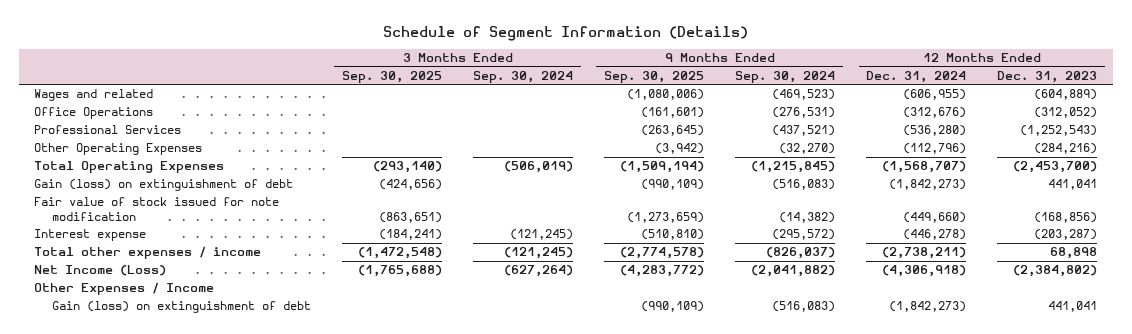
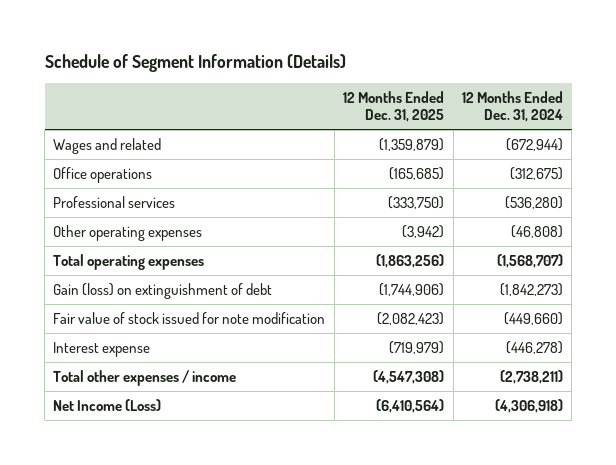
- | 3 Months Ended Sep. 30, 2025 | 3 Months Ended Sep. 30, 2024 | 9 Months Ended Sep. 30, 2025 | 9 Months Ended Sep. 30, 2024 | 12 Months Ended Dec. 31, 2024 | 12 Months Ended Dec. 31, 2023
+ | 12 Months Ended Dec. 31, 2025 | 12 Months Ended Dec. 31, 2024
- Wages and related | | | (1,080,006) | (469,523) | (606,955) | (604,889)
- Office Operations | | | (161,601) | (276,531) | (312,676) | (312,052)
- Professional Services | | | (263,645) | (437,521) | (536,280) | (1,252,543)
- Other Operating Expenses | | | (3,942) | (32,270) | (112,796) | (284,216)
- Total Operating Expenses | (293,140) | (506,019) | (1,509,194) | (1,215,845) | (1,568,707) | (2,453,700)
+ Wages and related | (1,359,879) | (672,944)
+ Office operations | (165,685) | (312,675)
+ Professional services | (333,750) | (536,280)
+ Other operating expenses | (3,942) | (46,808)
+ Total operating expenses | (1,863,256) | (1,568,707)
- Other Expenses / Income
- Gain (loss) on extinguishment of debt | | | (990,109) | (516,083) | (1,842,273) | 441,041

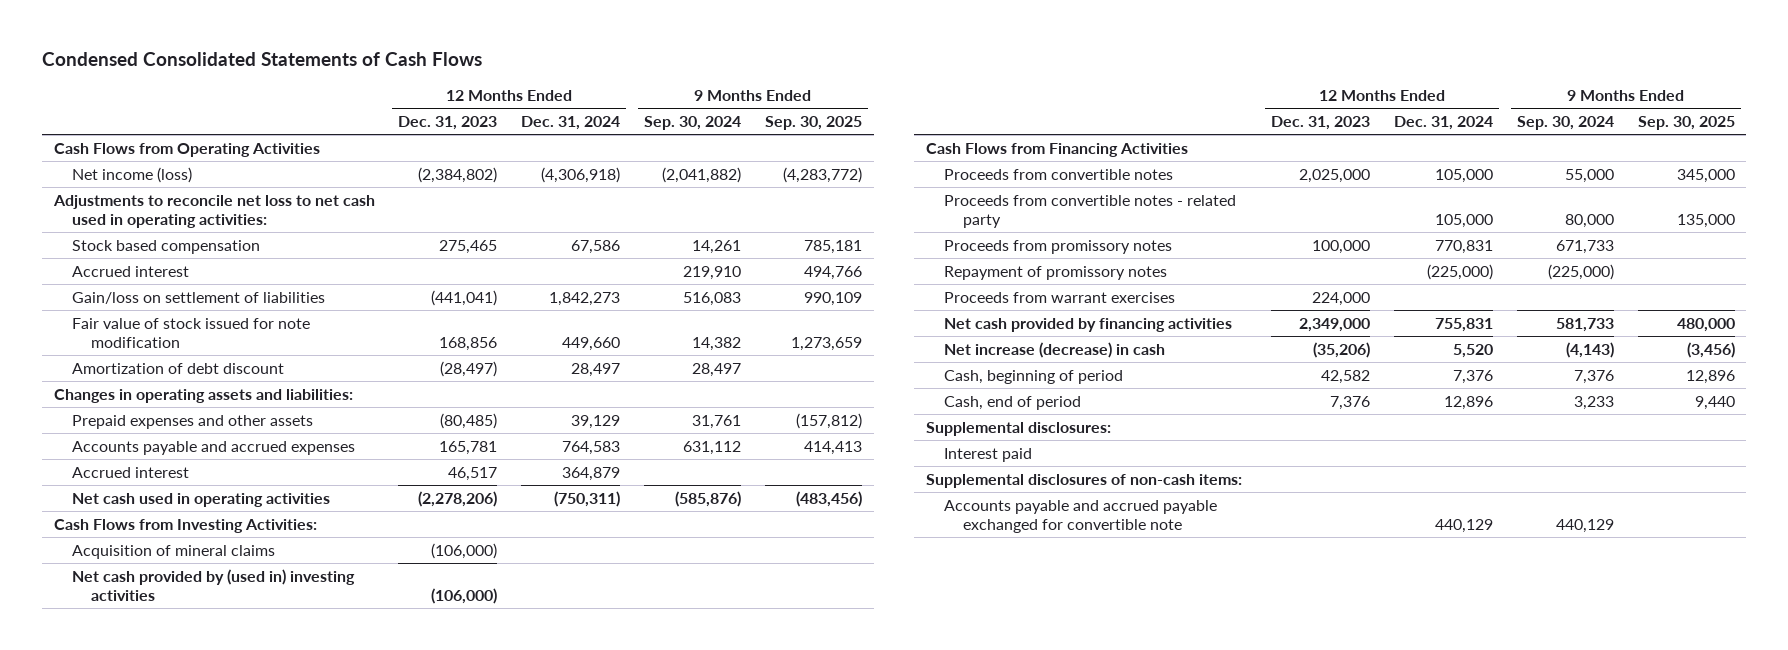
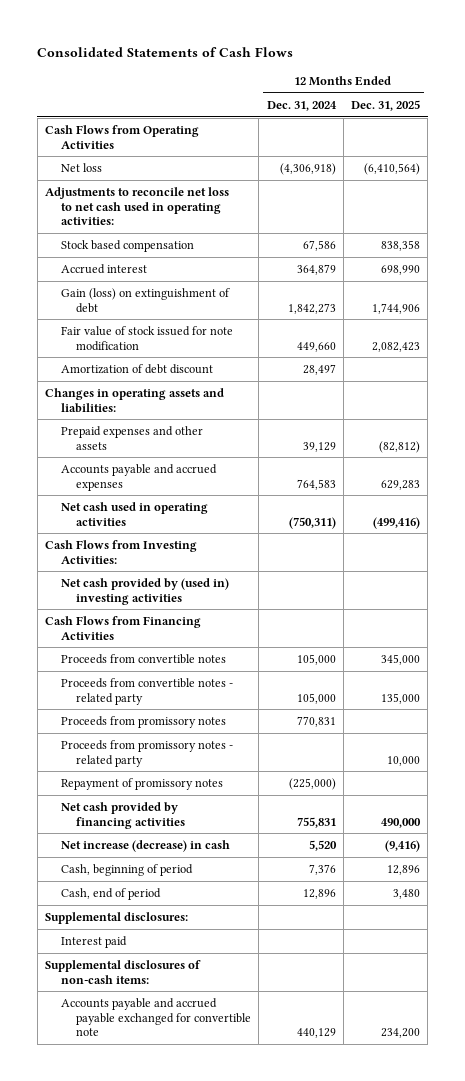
- Condensed Consolidated Statements of Cash Flows
+ Consolidated Statements of Cash Flows
- | 12 Months Ended Dec. 31, 2023 | 12 Months Ended Dec. 31, 2024 | 9 Months Ended Sep. 30, 2024 | 9 Months Ended Sep. 30, 2025
+ | 12 Months Ended Dec. 31, 2024 | 12 Months Ended Dec. 31, 2025
- Net income (loss) | (2,384,802) | (4,306,918) | (2,041,882) | (4,283,772)
+ Net loss | (4,306,918) | (6,410,564)
- Accrued interest | | | 219,910 | 494,766
- Gain/loss on settlement of liabilities | (441,041) | 1,842,273 | 516,083 | 990,109
moved up: Accrued interest | 364,879 | 698,990
+ Gain (loss) on extinguishment of debt | 1,842,273 | 1,744,906
- Acquisition of mineral claims | (106,000) | | |
+ Proceeds from promissory notes - related party | | 10,000
- Proceeds from warrant exercises | 224,000 | | |

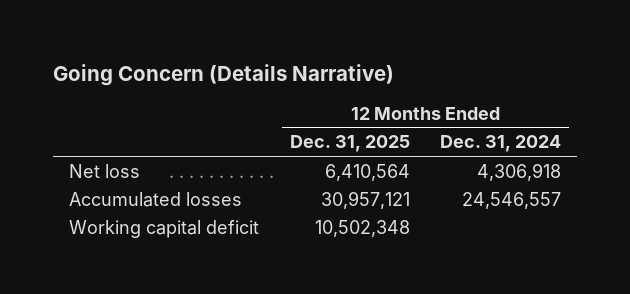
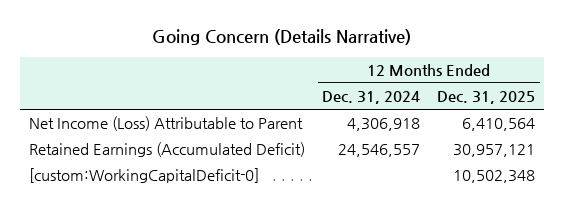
- | 12 Months Ended Dec. 31, 2025 | 12 Months Ended Dec. 31, 2024
+ | 12 Months Ended Dec. 31, 2024 | 12 Months Ended Dec. 31, 2025
- Net loss | 6,410,564 | 4,306,918
- Accumulated losses | 30,957,121 | 24,546,557
- Working capital deficit | 10,502,348 |
+ Net Income (Loss) Attributable to Parent | 4,306,918 | 6,410,564
+ Retained Earnings (Accumulated Deficit) | 24,546,557 | 30,957,121
+ [custom:WorkingCapitalDeficit-0] | | 10,502,348

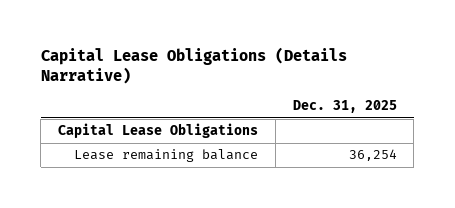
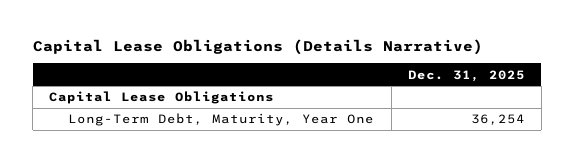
- Lease remaining balance | 36,254
+ Long-Term Debt, Maturity, Year One | 36,254

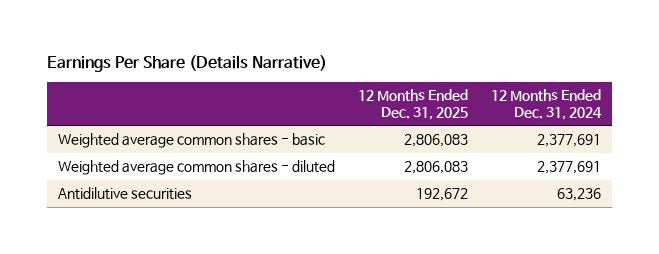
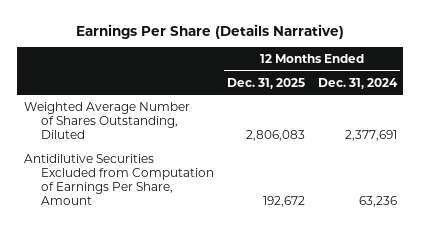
- Weighted average common shares - basic | 2,806,083 | 2,377,691
- Weighted average common shares - diluted | 2,806,083 | 2,377,691
- Antidilutive securities | 192,672 | 63,236
+ Weighted Average Number of Shares Outstanding, Diluted | 2,806,083 | 2,377,691
+ Antidilutive Securities Excluded from Computation of Earnings Per Share, Amount | 192,672 | 63,236

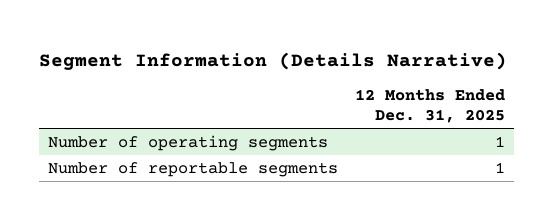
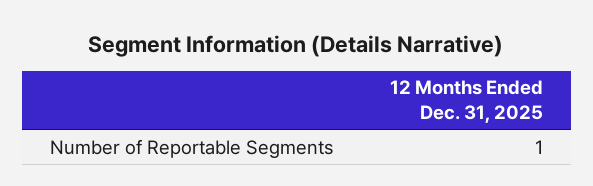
- Number of operating segments | 1
- Number of reportable segments | 1
+ Number of Reportable Segments | 1

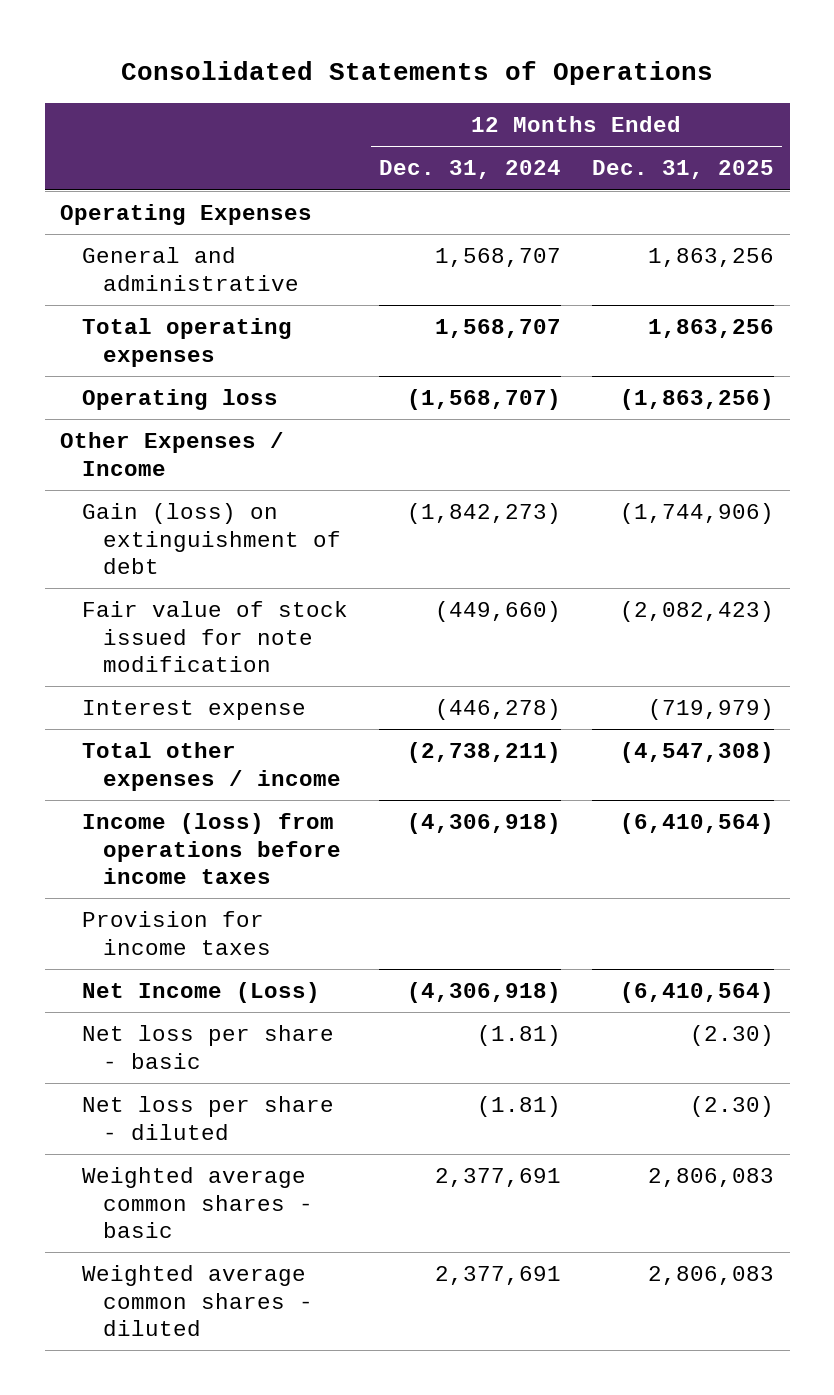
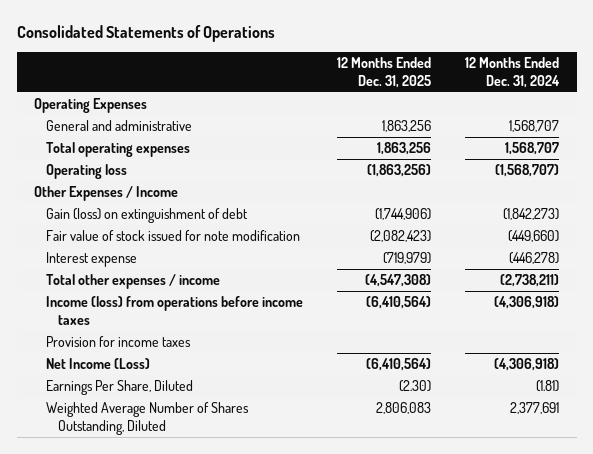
- | 12 Months Ended Dec. 31, 2024 | 12 Months Ended Dec. 31, 2025
+ | 12 Months Ended Dec. 31, 2025 | 12 Months Ended Dec. 31, 2024
- Net loss per share - basic | (1.81) | (2.30)
- Net loss per share - diluted | (1.81) | (2.30)
- Weighted average common shares - basic | 2,377,691 | 2,806,083
- Weighted average common shares - diluted | 2,377,691 | 2,806,083
+ Earnings Per Share, Diluted | (2.30) | (1.81)
+ Weighted Average Number of Shares Outstanding, Diluted | 2,806,083 | 2,377,691

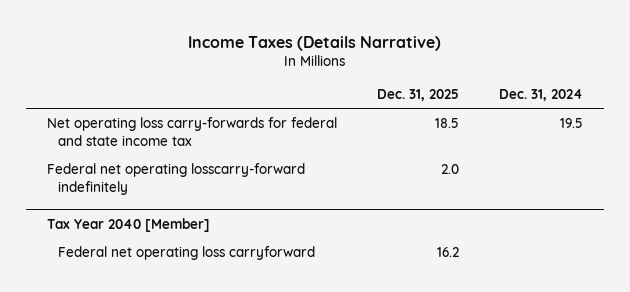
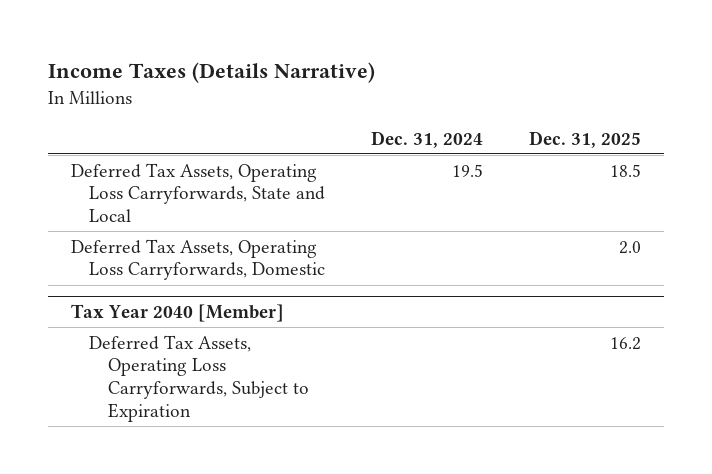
- | Dec. 31, 2025 | Dec. 31, 2024
+ | Dec. 31, 2024 | Dec. 31, 2025
- Net operating loss carry-forwards for federal and state income tax | 18.5 | 19.5
- Federal net operating losscarry-forward indefinitely | 2.0 |
+ Deferred Tax Assets, Operating Loss Carryforwards, State and Local | 19.5 | 18.5
+ Deferred Tax Assets, Operating Loss Carryforwards, Domestic | | 2.0
@ Tax Year 2040 [Member]
- Federal net operating loss carryforward | 16.2 |
+ Deferred Tax Assets, Operating Loss Carryforwards, Subject to Expiration | | 16.2

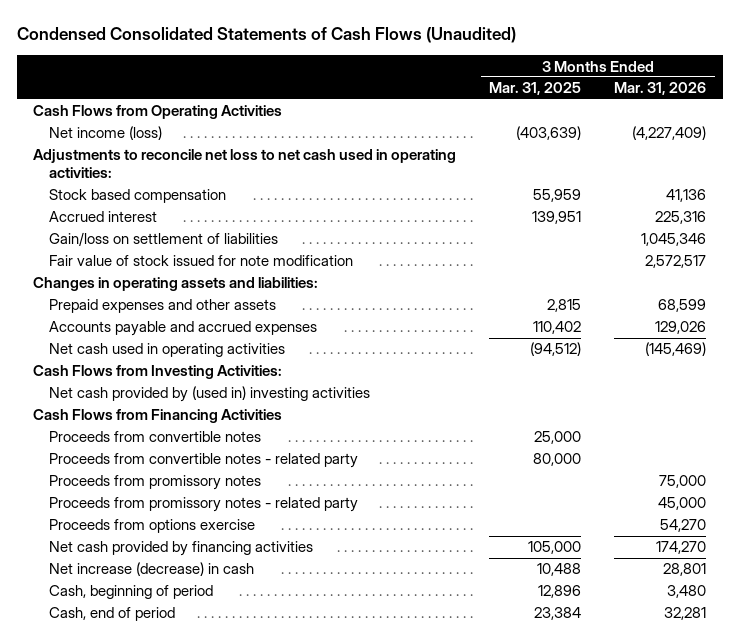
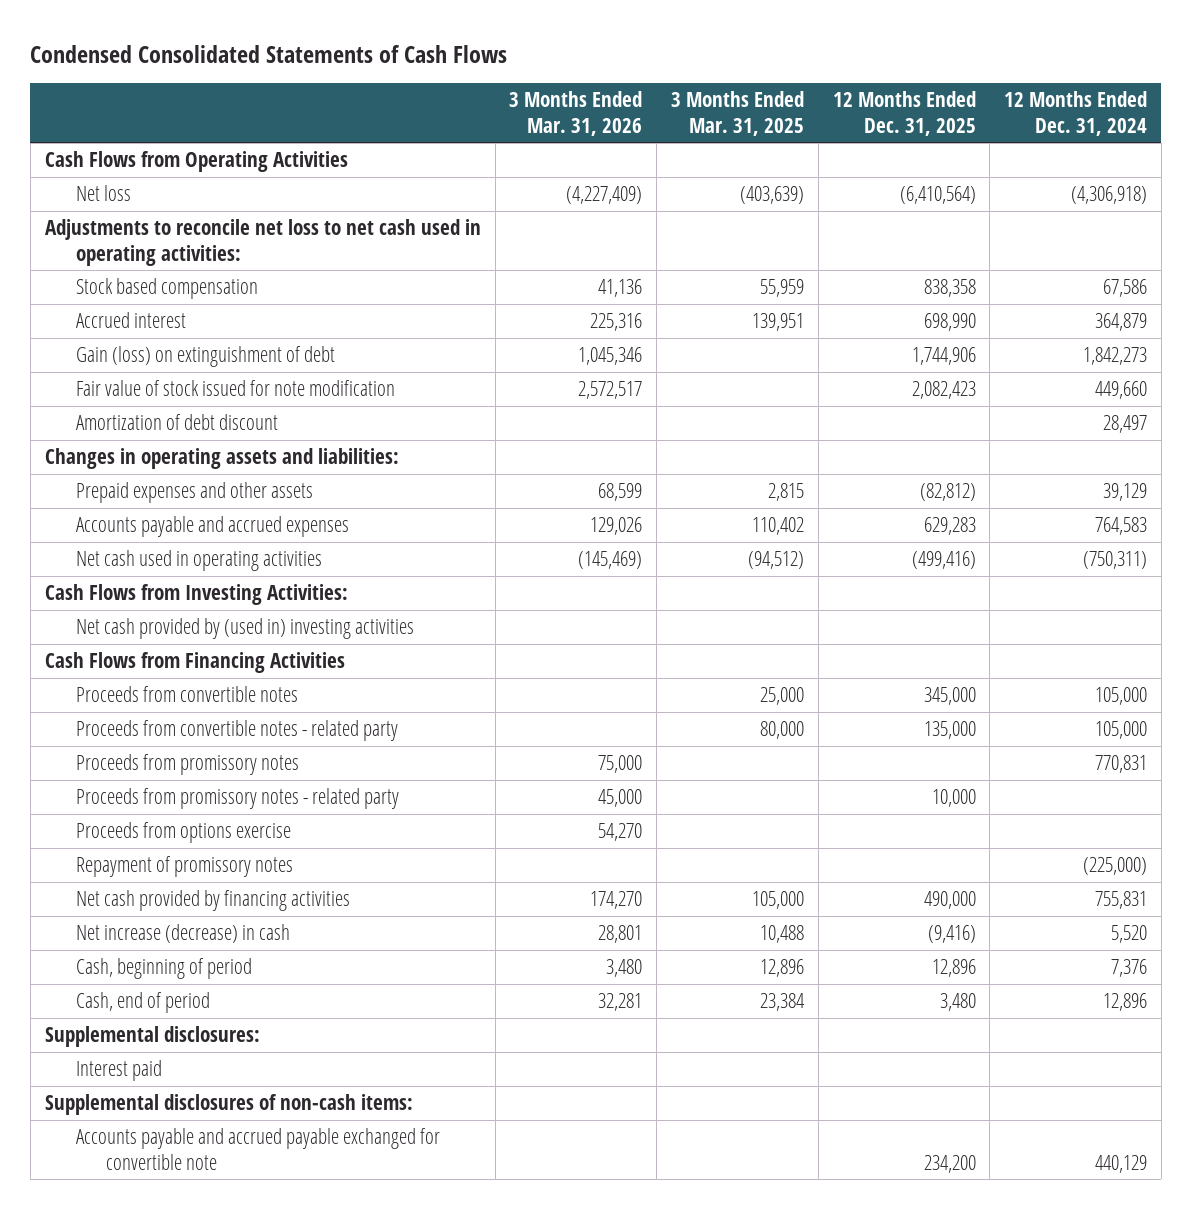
- Condensed Consolidated Statements of Cash Flows (Unaudited)
+ Condensed Consolidated Statements of Cash Flows
- | 3 Months Ended Mar. 31, 2025 | 3 Months Ended Mar. 31, 2026
+ | 3 Months Ended Mar. 31, 2026 | 3 Months Ended Mar. 31, 2025 | 12 Months Ended Dec. 31, 2025 | 12 Months Ended Dec. 31, 2024
- Net income (loss) | (403,639) | (4,227,409)
+ Net loss | (4,227,409) | (403,639) | (6,410,564) | (4,306,918)
- Gain/loss on settlement of liabilities | | 1,045,346
+ Gain (loss) on extinguishment of debt | 1,045,346 | | 1,744,906 | 1,842,273
+ Amortization of debt discount | | | | 28,497
+ Repayment of promissory notes | | | | (225,000)
+ Supplemental disclosures:
+ Interest paid
+ Supplemental disclosures of non-cash items:
+ Accounts payable and accrued payable exchanged for convertible note | | | 234,200 | 440,129

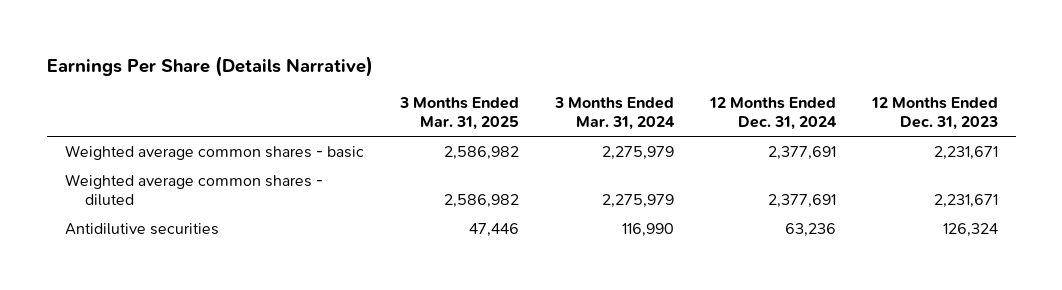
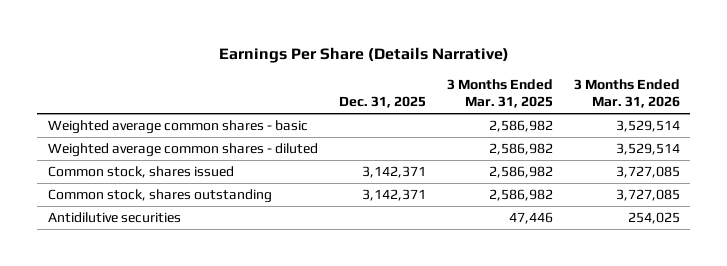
- | 3 Months Ended Mar. 31, 2025 | 3 Months Ended Mar. 31, 2024 | 12 Months Ended Dec. 31, 2024 | 12 Months Ended Dec. 31, 2023
+ | Dec. 31, 2025 | 3 Months Ended Mar. 31, 2025 | 3 Months Ended Mar. 31, 2026
+ Common stock, shares issued | 3,142,371 | 2,586,982 | 3,727,085
+ Common stock, shares outstanding | 3,142,371 | 2,586,982 | 3,727,085

